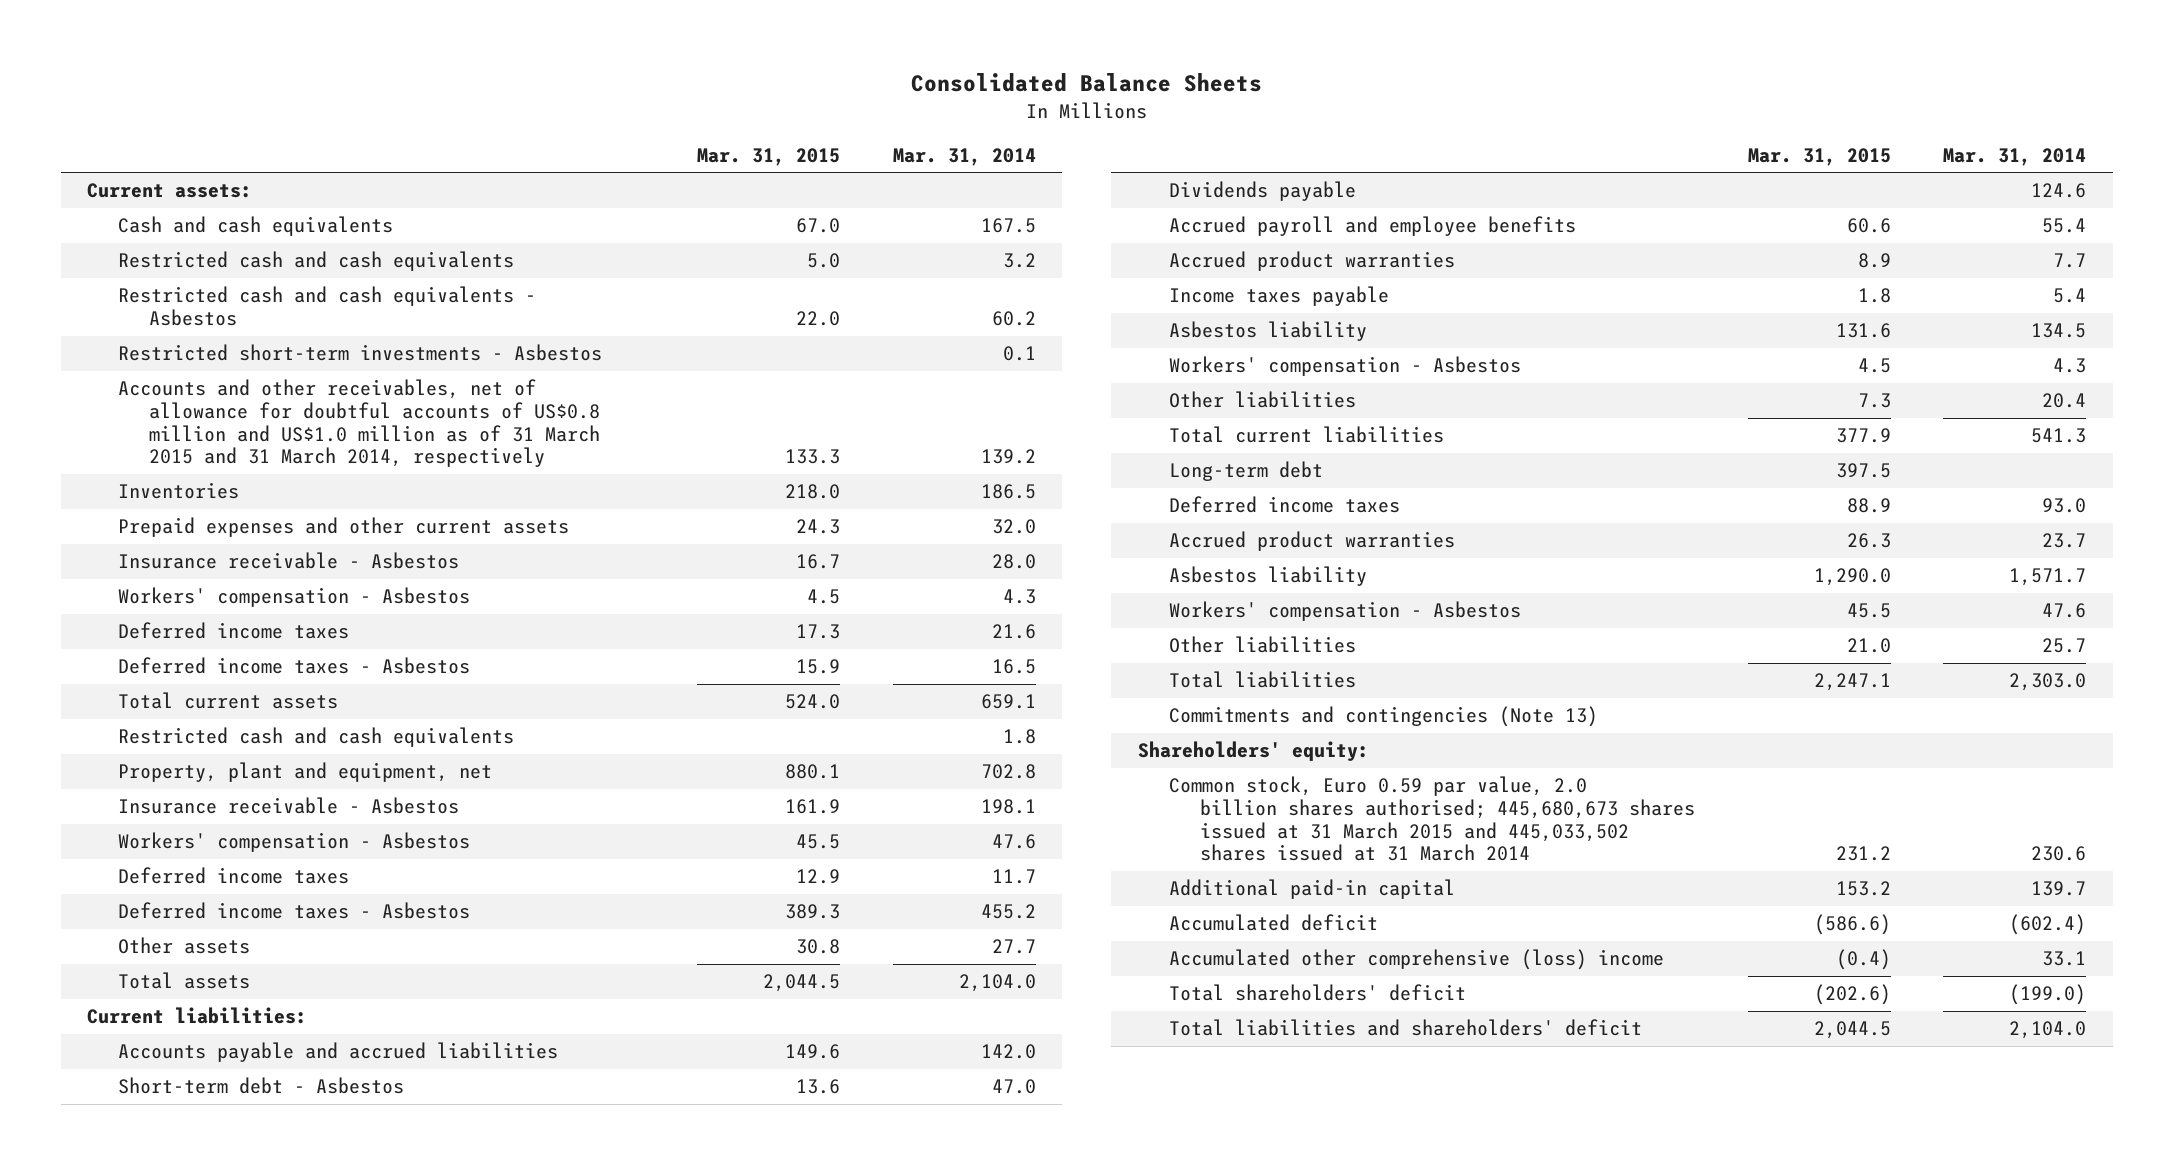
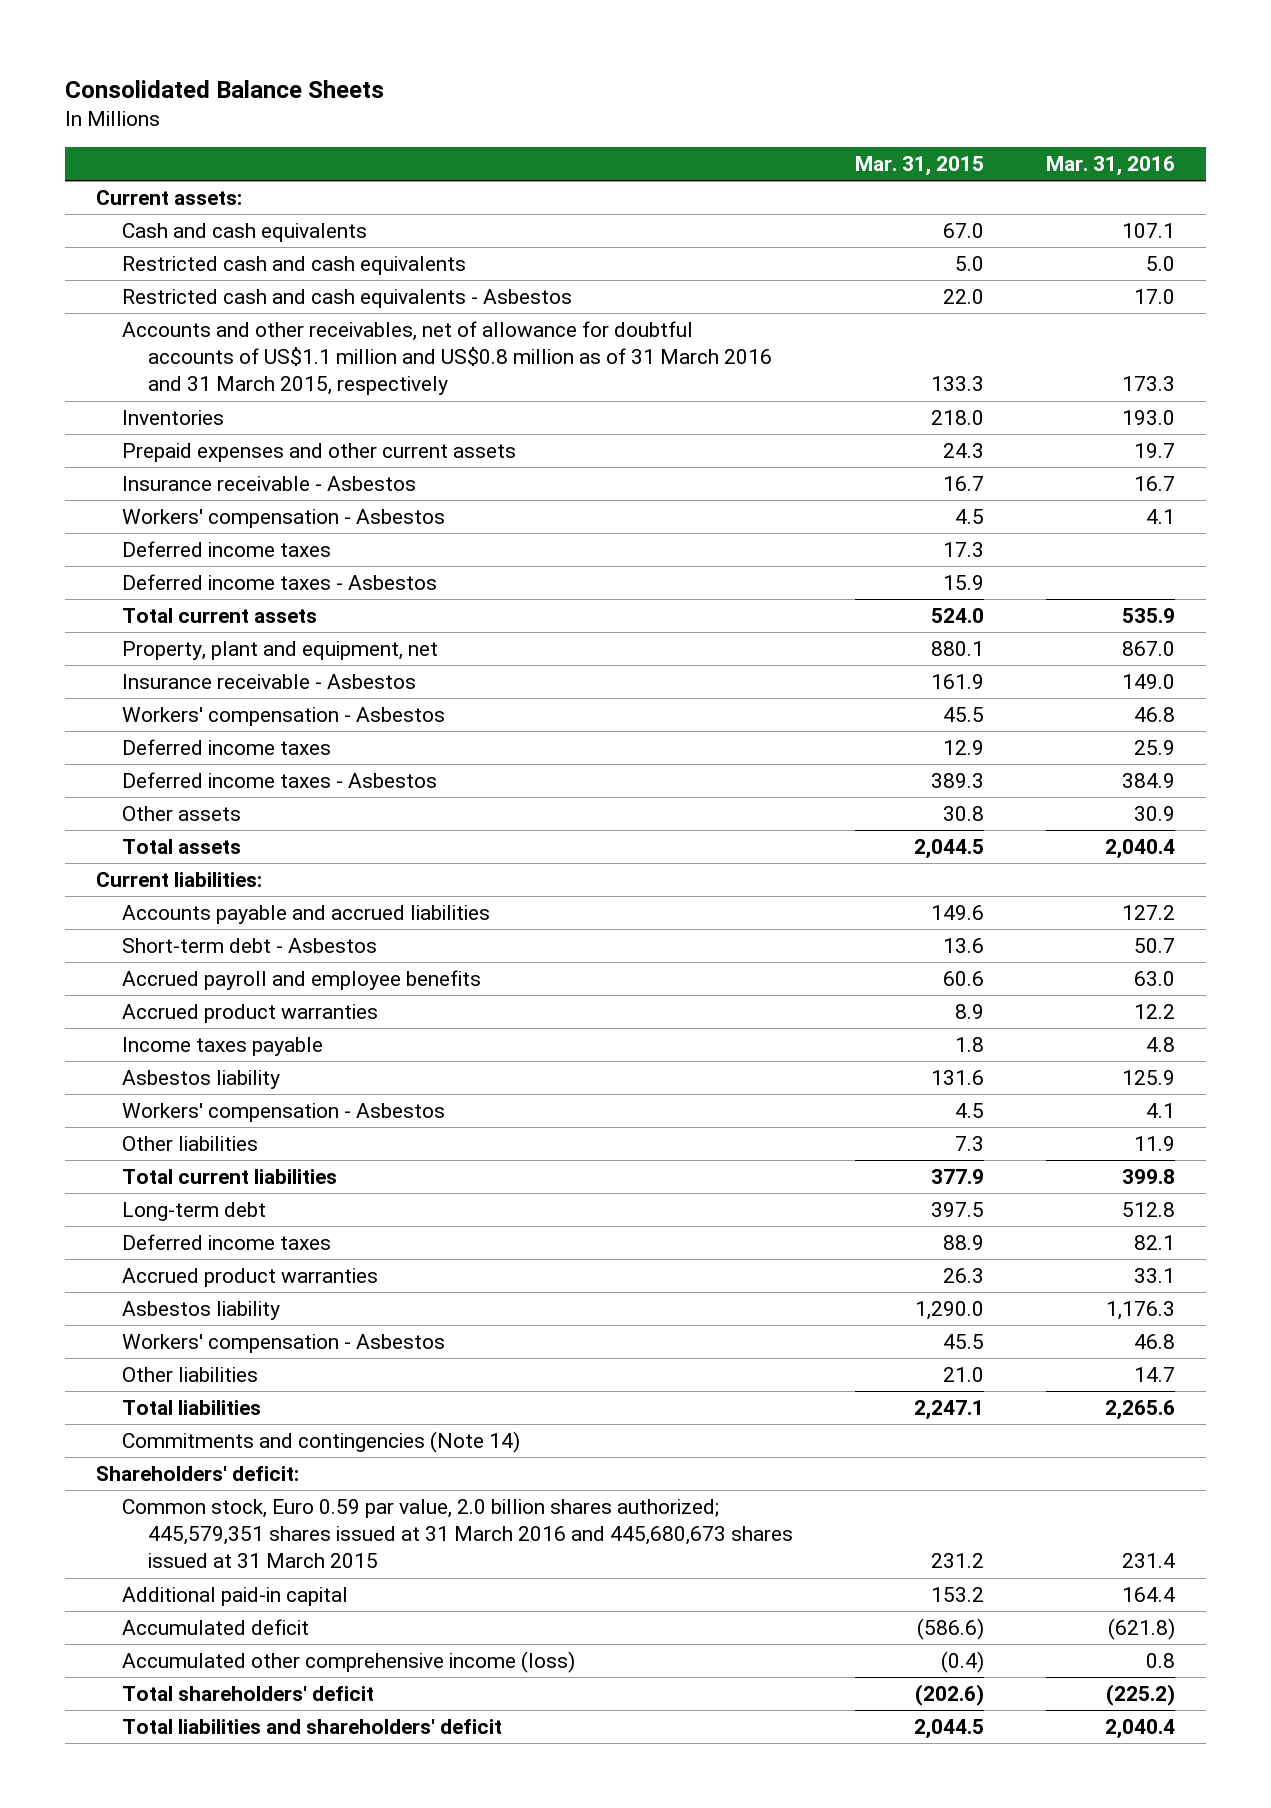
- | Mar. 31, 2015 | Mar. 31, 2014
+ | Mar. 31, 2015 | Mar. 31, 2016
- Restricted short-term investments - Asbestos | | 0.1
- Accounts and other receivables, net of allowance for doubtful accounts of US$0.8 million and US$1.0 million as of 31 March 2015 and 31 March 2014, respectively | 133.3 | 139.2
+ Accounts and other receivables, net of allowance for doubtful accounts of US$1.1 million and US$0.8 million as of 31 March 2016 and 31 March 2015, respectively | 133.3 | 173.3
- Restricted cash and cash equivalents | | 1.8
- Dividends payable | | 124.6
- Commitments and contingencies (Note 13)
- Shareholders' equity:
- Common stock, Euro 0.59 par value, 2.0 billion shares authorised; 445,680,673 shares issued at 31 March 2015 and 445,033,502 shares issued at 31 March 2014 | 231.2 | 230.6
+ Commitments and contingencies (Note 14)
+ Shareholders' deficit:
+ Common stock, Euro 0.59 par value, 2.0 billion shares authorized; 445,579,351 shares issued at 31 March 2016 and 445,680,673 shares issued at 31 March 2015 | 231.2 | 231.4
- Accumulated other comprehensive (loss) income | (0.4) | 33.1
+ Accumulated other comprehensive income (loss) | (0.4) | 0.8

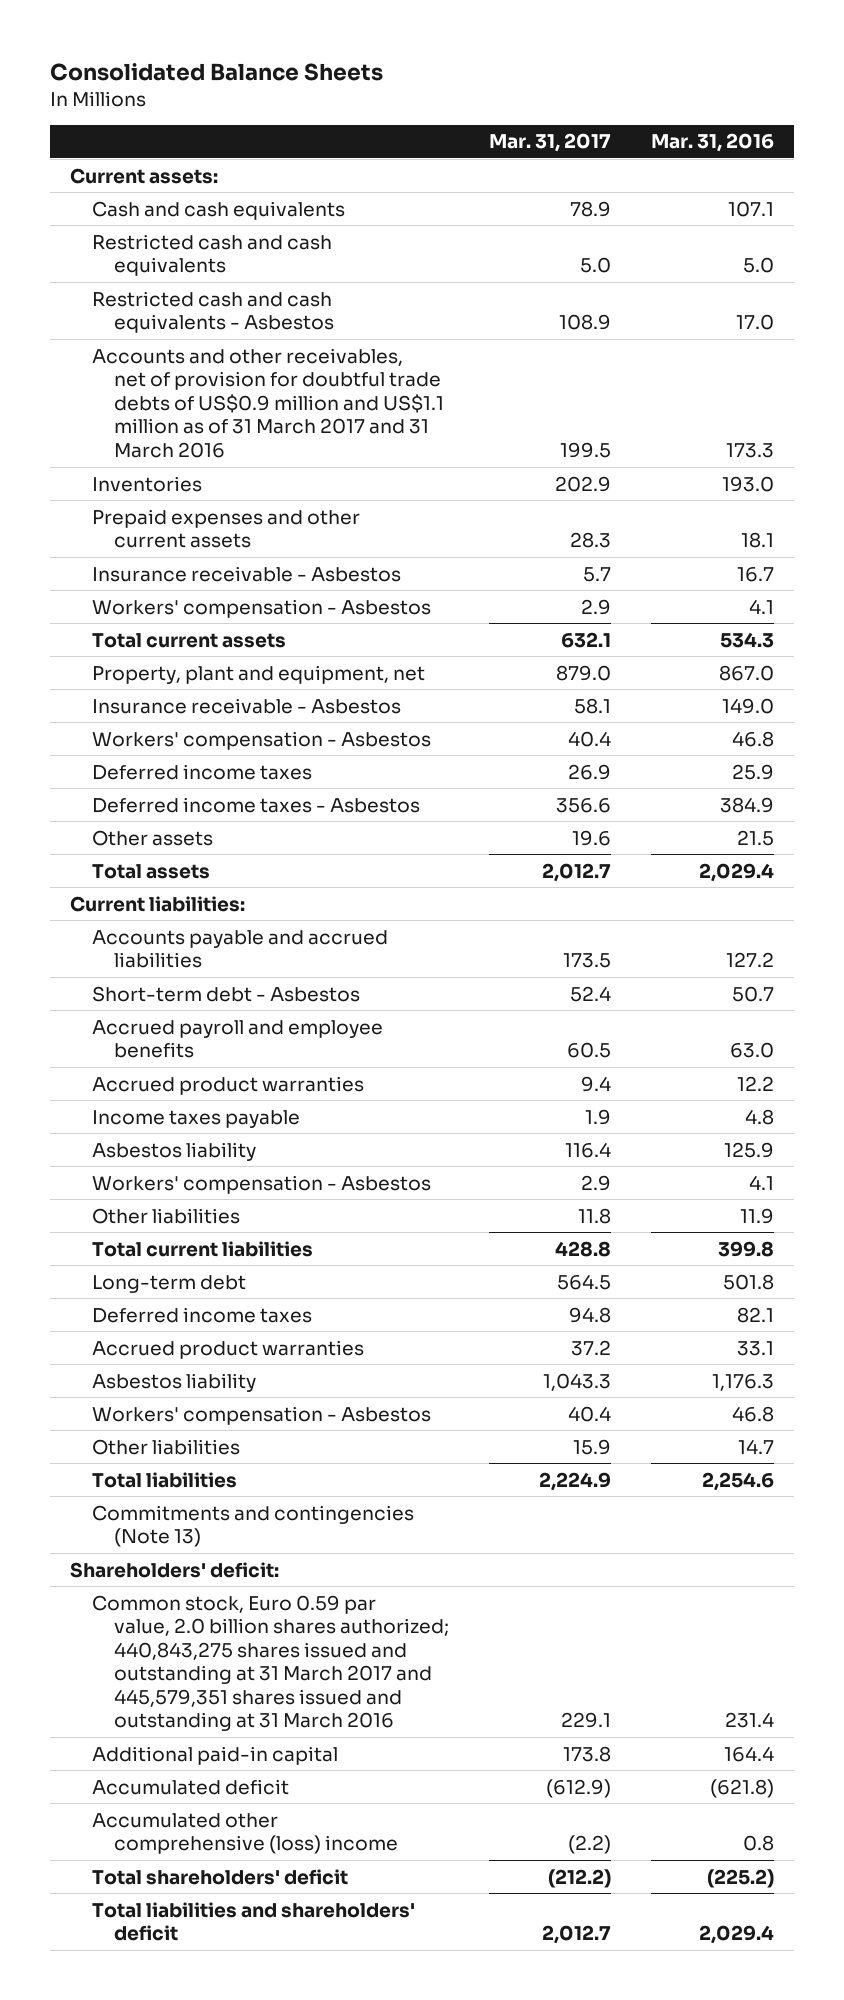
- | Mar. 31, 2015 | Mar. 31, 2016
+ | Mar. 31, 2017 | Mar. 31, 2016
- Accounts and other receivables, net of allowance for doubtful accounts of US$1.1 million and US$0.8 million as of 31 March 2016 and 31 March 2015, respectively | 133.3 | 173.3
+ Accounts and other receivables, net of provision for doubtful trade debts of US$0.9 million and US$1.1 million as of 31 March 2017 and 31 March 2016 | 199.5 | 173.3
- Prepaid expenses and other current assets | 24.3 | 19.7
+ Prepaid expenses and other current assets | 28.3 | 18.1
- Deferred income taxes | 17.3 |
- Deferred income taxes - Asbestos | 15.9 |
- Total current assets | 524.0 | 535.9
+ Total current assets | 632.1 | 534.3
- Other assets | 30.8 | 30.9
- Total assets | 2,044.5 | 2,040.4
+ Other assets | 19.6 | 21.5
+ Total assets | 2,012.7 | 2,029.4
- Long-term debt | 397.5 | 512.8
+ Long-term debt | 564.5 | 501.8
- Total liabilities | 2,247.1 | 2,265.6
- Commitments and contingencies (Note 14)
+ Total liabilities | 2,224.9 | 2,254.6
+ Commitments and contingencies (Note 13)
- Common stock, Euro 0.59 par value, 2.0 billion shares authorized; 445,579,351 shares issued at 31 March 2016 and 445,680,673 shares issued at 31 March 2015 | 231.2 | 231.4
+ Common stock, Euro 0.59 par value, 2.0 billion shares authorized; 440,843,275 shares issued and outstanding at 31 March 2017 and 445,579,351 shares issued and outstanding at 31 March 2016 | 229.1 | 231.4
- Accumulated other comprehensive income (loss) | (0.4) | 0.8
+ Accumulated other comprehensive (loss) income | (2.2) | 0.8
- Total liabilities and shareholders' deficit | 2,044.5 | 2,040.4
+ Total liabilities and shareholders' deficit | 2,012.7 | 2,029.4

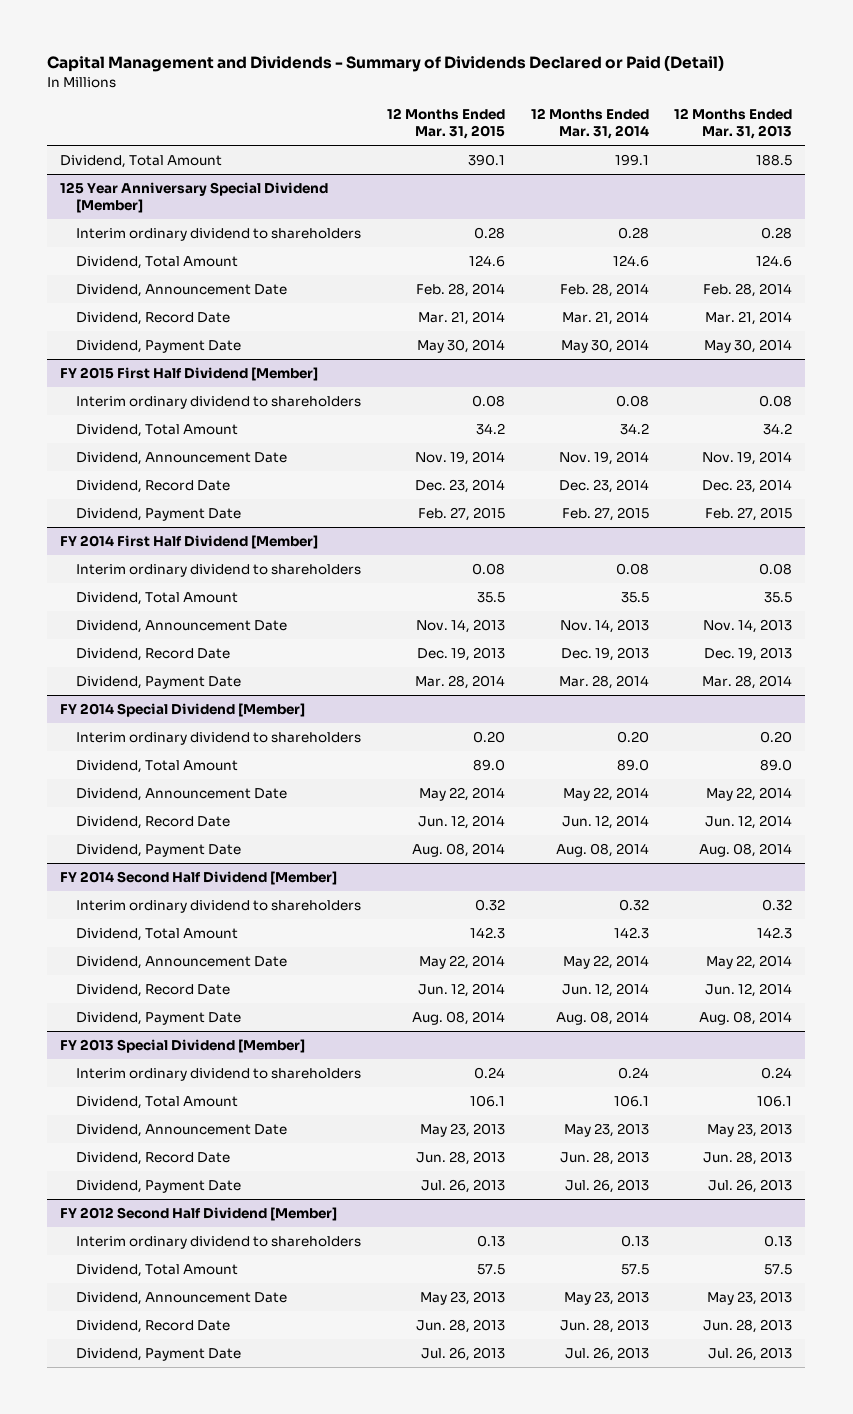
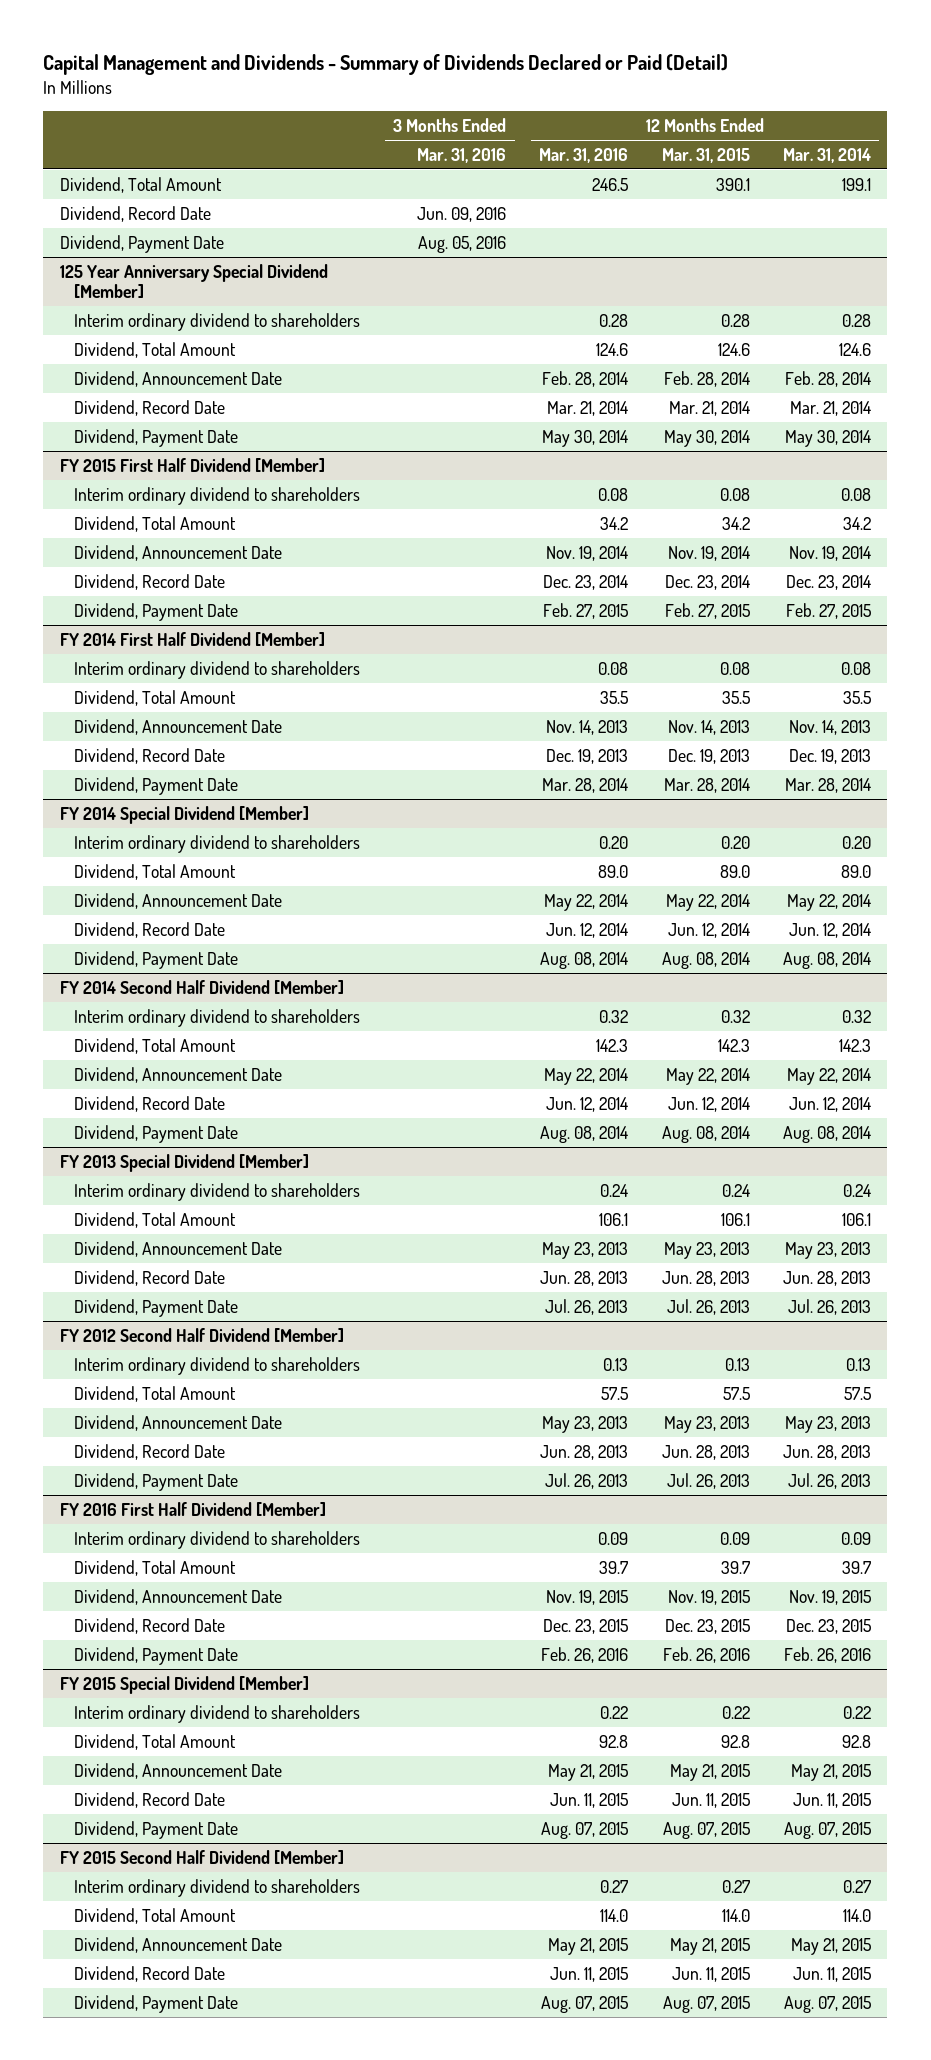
- | 12 Months Ended Mar. 31, 2015 | 12 Months Ended Mar. 31, 2014 | 12 Months Ended Mar. 31, 2013
+ | 3 Months Ended Mar. 31, 2016 | 12 Months Ended Mar. 31, 2016 | 12 Months Ended Mar. 31, 2015 | 12 Months Ended Mar. 31, 2014
+ Dividend, Record Date | Jun. 09, 2016 | | |
+ Dividend, Payment Date | Aug. 05, 2016 | | |
+ FY 2016 First Half Dividend [Member]
+ Interim ordinary dividend to shareholders | | 0.09 | 0.09 | 0.09
+ Dividend, Total Amount | | 39.7 | 39.7 | 39.7
+ Dividend, Announcement Date | | Nov. 19, 2015 | Nov. 19, 2015 | Nov. 19, 2015
+ Dividend, Record Date | | Dec. 23, 2015 | Dec. 23, 2015 | Dec. 23, 2015
+ Dividend, Payment Date | | Feb. 26, 2016 | Feb. 26, 2016 | Feb. 26, 2016
+ FY 2015 Special Dividend [Member]
+ Interim ordinary dividend to shareholders | | 0.22 | 0.22 | 0.22
+ Dividend, Total Amount | | 92.8 | 92.8 | 92.8
+ Dividend, Announcement Date | | May 21, 2015 | May 21, 2015 | May 21, 2015
+ Dividend, Record Date | | Jun. 11, 2015 | Jun. 11, 2015 | Jun. 11, 2015
+ Dividend, Payment Date | | Aug. 07, 2015 | Aug. 07, 2015 | Aug. 07, 2015
+ FY 2015 Second Half Dividend [Member]
+ Interim ordinary dividend to shareholders | | 0.27 | 0.27 | 0.27
+ Dividend, Total Amount | | 114.0 | 114.0 | 114.0
+ Dividend, Announcement Date | | May 21, 2015 | May 21, 2015 | May 21, 2015
+ Dividend, Record Date | | Jun. 11, 2015 | Jun. 11, 2015 | Jun. 11, 2015
+ Dividend, Payment Date | | Aug. 07, 2015 | Aug. 07, 2015 | Aug. 07, 2015

